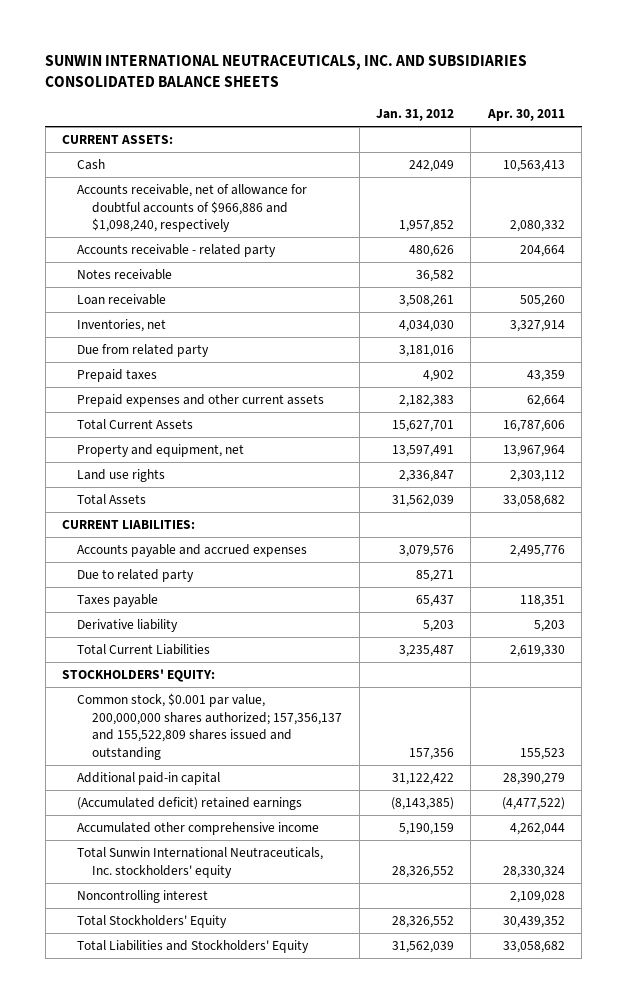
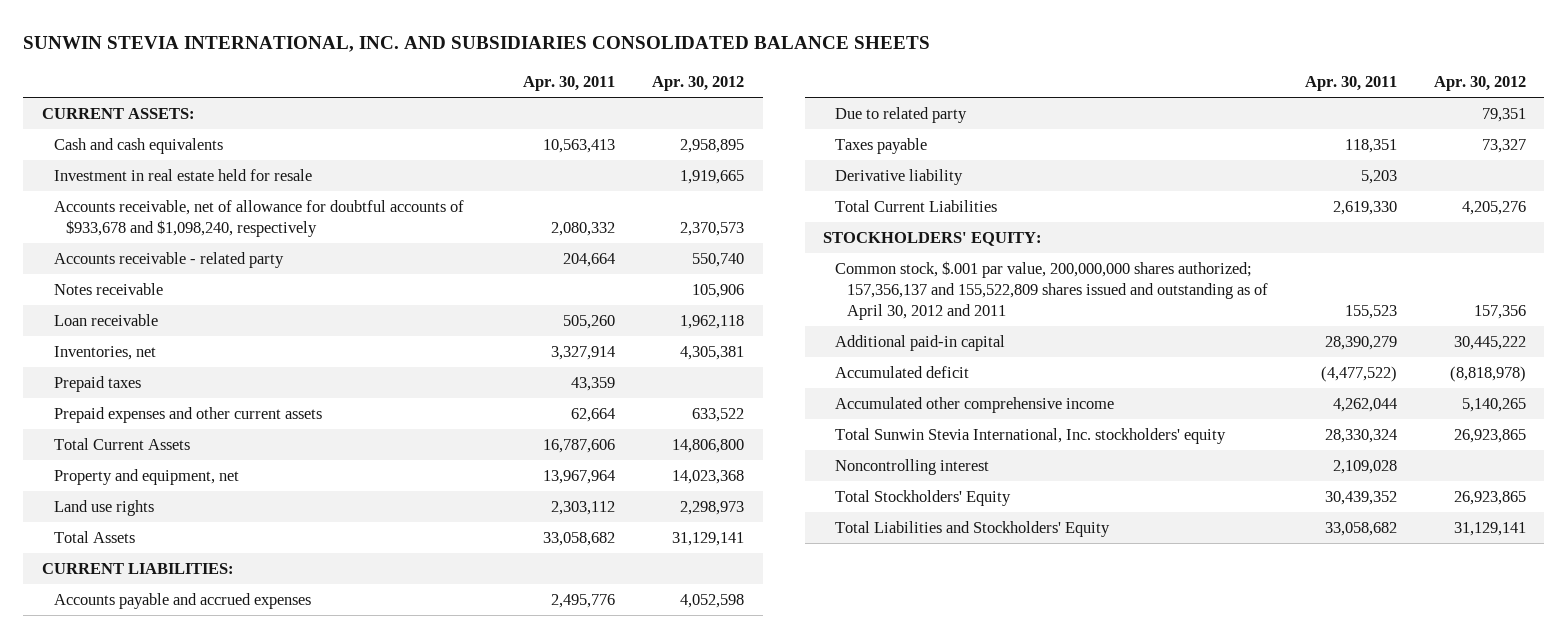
- SUNWIN INTERNATIONAL NEUTRACEUTICALS, INC. AND SUBSIDIARIES CONSOLIDATED BALANCE SHEETS
+ SUNWIN STEVIA INTERNATIONAL, INC. AND SUBSIDIARIES CONSOLIDATED BALANCE SHEETS
- | Jan. 31, 2012 | Apr. 30, 2011
+ | Apr. 30, 2011 | Apr. 30, 2012
- Cash | 242,049 | 10,563,413
- Accounts receivable, net of allowance for doubtful accounts of $966,886 and $1,098,240, respectively | 1,957,852 | 2,080,332
+ Cash and cash equivalents | 10,563,413 | 2,958,895
+ Investment in real estate held for resale | | 1,919,665
+ Accounts receivable, net of allowance for doubtful accounts of $933,678 and $1,098,240, respectively | 2,080,332 | 2,370,573
- Due from related party | 3,181,016 |
- Common stock, $0.001 par value, 200,000,000 shares authorized; 157,356,137 and 155,522,809 shares issued and outstanding | 157,356 | 155,523
+ Common stock, $.001 par value, 200,000,000 shares authorized; 157,356,137 and 155,522,809 shares issued and outstanding as of April 30, 2012 and 2011 | 155,523 | 157,356
- (Accumulated deficit) retained earnings | (8,143,385) | (4,477,522)
+ Accumulated deficit | (4,477,522) | (8,818,978)
- Total Sunwin International Neutraceuticals, Inc. stockholders' equity | 28,326,552 | 28,330,324
+ Total Sunwin Stevia International, Inc. stockholders' equity | 28,330,324 | 26,923,865

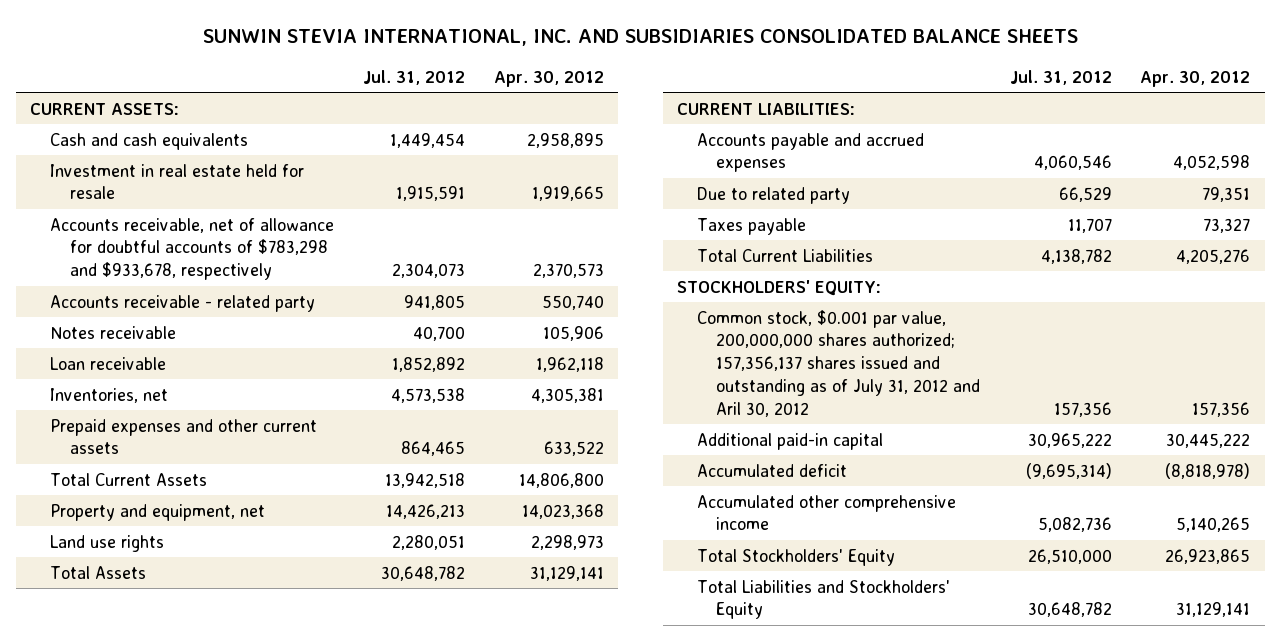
- | Apr. 30, 2011 | Apr. 30, 2012
+ | Jul. 31, 2012 | Apr. 30, 2012
- Accounts receivable, net of allowance for doubtful accounts of $933,678 and $1,098,240, respectively | 2,080,332 | 2,370,573
+ Accounts receivable, net of allowance for doubtful accounts of $783,298 and $933,678, respectively | 2,304,073 | 2,370,573
- Prepaid taxes | 43,359 |
- Derivative liability | 5,203 |
- Common stock, $.001 par value, 200,000,000 shares authorized; 157,356,137 and 155,522,809 shares issued and outstanding as of April 30, 2012 and 2011 | 155,523 | 157,356
+ Common stock, $0.001 par value, 200,000,000 shares authorized; 157,356,137 shares issued and outstanding as of July 31, 2012 and Aril 30, 2012 | 157,356 | 157,356
- Total Sunwin Stevia International, Inc. stockholders' equity | 28,330,324 | 26,923,865
- Noncontrolling interest | 2,109,028 |

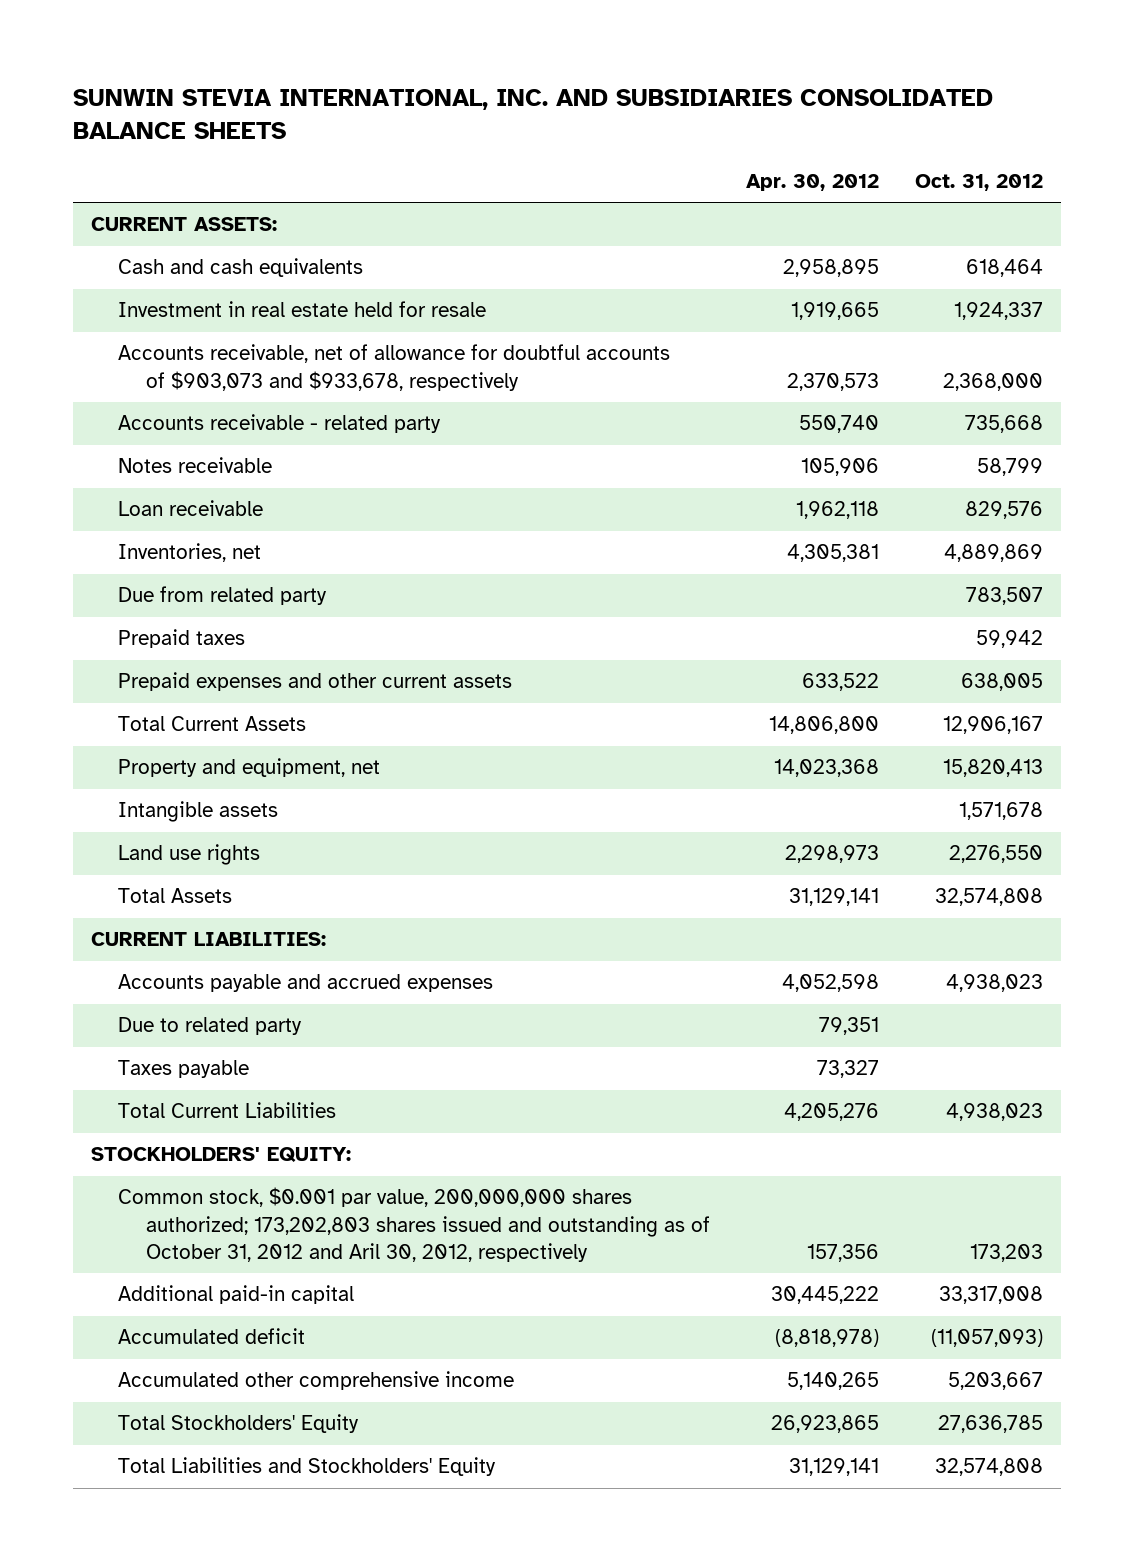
- | Jul. 31, 2012 | Apr. 30, 2012
+ | Apr. 30, 2012 | Oct. 31, 2012
- Accounts receivable, net of allowance for doubtful accounts of $783,298 and $933,678, respectively | 2,304,073 | 2,370,573
+ Accounts receivable, net of allowance for doubtful accounts of $903,073 and $933,678, respectively | 2,370,573 | 2,368,000
+ Due from related party | | 783,507
+ Prepaid taxes | | 59,942
+ Intangible assets | | 1,571,678
- Common stock, $0.001 par value, 200,000,000 shares authorized; 157,356,137 shares issued and outstanding as of July 31, 2012 and Aril 30, 2012 | 157,356 | 157,356
+ Common stock, $0.001 par value, 200,000,000 shares authorized; 173,202,803 shares issued and outstanding as of October 31, 2012 and Aril 30, 2012, respectively | 157,356 | 173,203

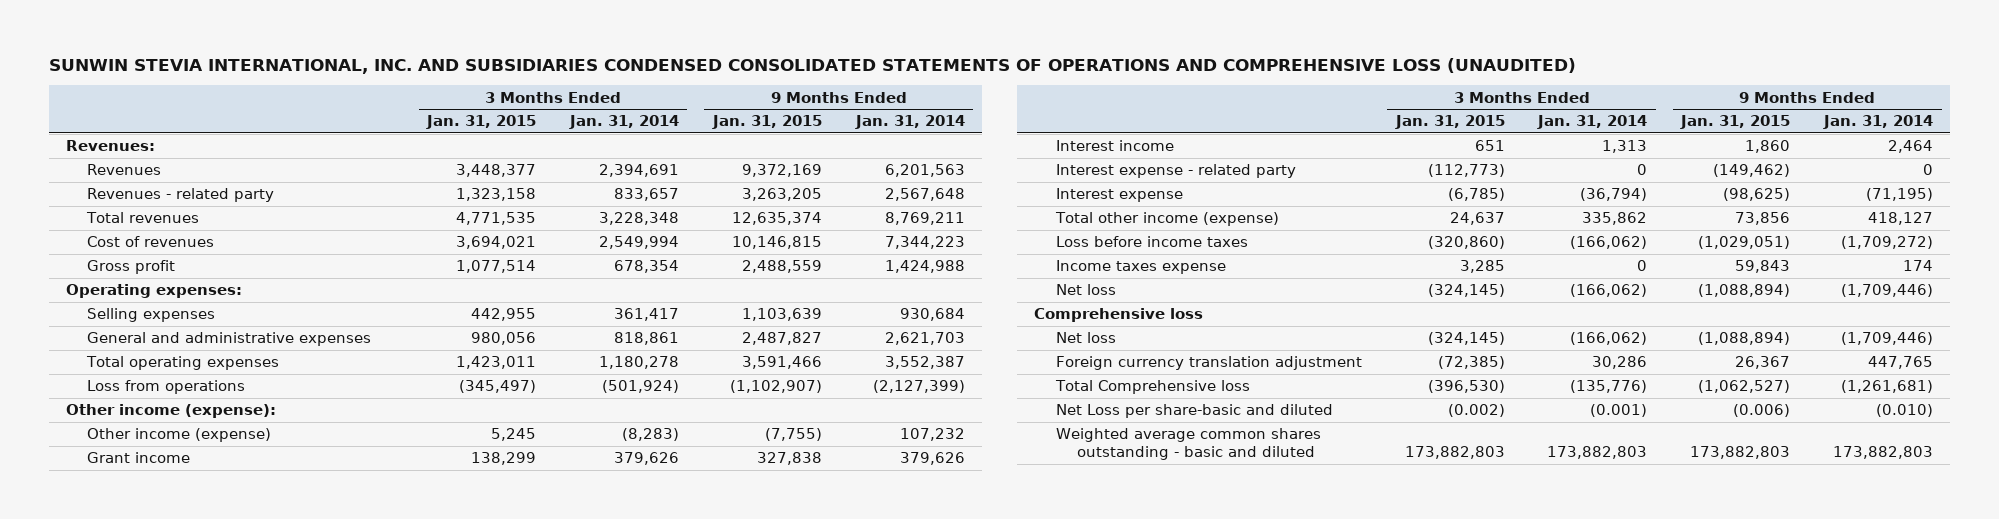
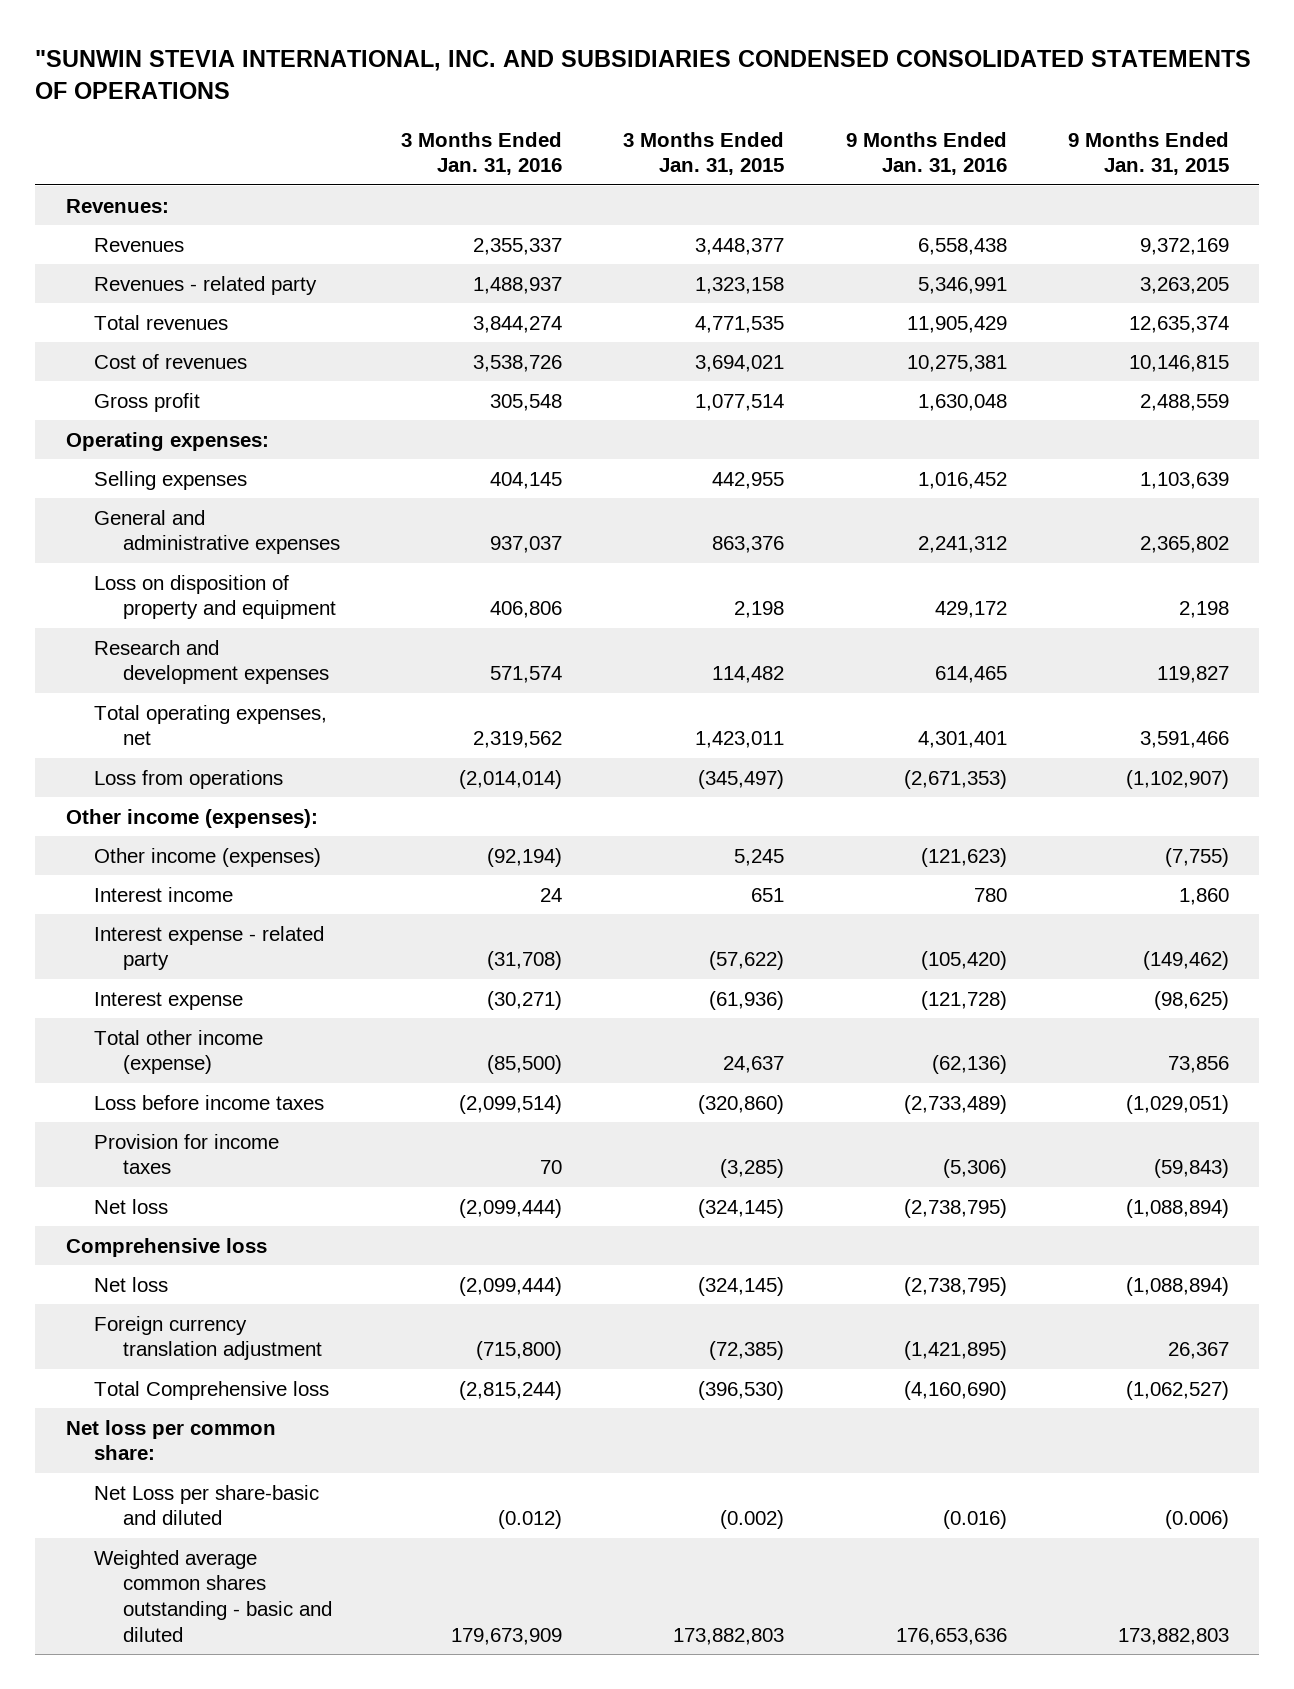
- SUNWIN STEVIA INTERNATIONAL, INC. AND SUBSIDIARIES CONDENSED CONSOLIDATED STATEMENTS OF OPERATIONS AND COMPREHENSIVE LOSS (UNAUDITED)
+ "SUNWIN STEVIA INTERNATIONAL, INC. AND SUBSIDIARIES CONDENSED CONSOLIDATED STATEMENTS OF OPERATIONS
- | 3 Months Ended Jan. 31, 2015 | 3 Months Ended Jan. 31, 2014 | 9 Months Ended Jan. 31, 2015 | 9 Months Ended Jan. 31, 2014
+ | 3 Months Ended Jan. 31, 2016 | 3 Months Ended Jan. 31, 2015 | 9 Months Ended Jan. 31, 2016 | 9 Months Ended Jan. 31, 2015
- General and administrative expenses | 980,056 | 818,861 | 2,487,827 | 2,621,703
- Total operating expenses | 1,423,011 | 1,180,278 | 3,591,466 | 3,552,387
+ General and administrative expenses | 937,037 | 863,376 | 2,241,312 | 2,365,802
+ Loss on disposition of property and equipment | 406,806 | 2,198 | 429,172 | 2,198
+ Research and development expenses | 571,574 | 114,482 | 614,465 | 119,827
+ Total operating expenses, net | 2,319,562 | 1,423,011 | 4,301,401 | 3,591,466
- Other income (expense):
- Other income (expense) | 5,245 | (8,283) | (7,755) | 107,232
- Grant income | 138,299 | 379,626 | 327,838 | 379,626
+ Other income (expenses):
+ Other income (expenses) | (92,194) | 5,245 | (121,623) | (7,755)
- Interest expense - related party | (112,773) | 0 | (149,462) | 0
- Interest expense | (6,785) | (36,794) | (98,625) | (71,195)
+ Interest expense - related party | (31,708) | (57,622) | (105,420) | (149,462)
+ Interest expense | (30,271) | (61,936) | (121,728) | (98,625)
- Income taxes expense | 3,285 | 0 | 59,843 | 174
+ Provision for income taxes | 70 | (3,285) | (5,306) | (59,843)
+ Net loss per common share:

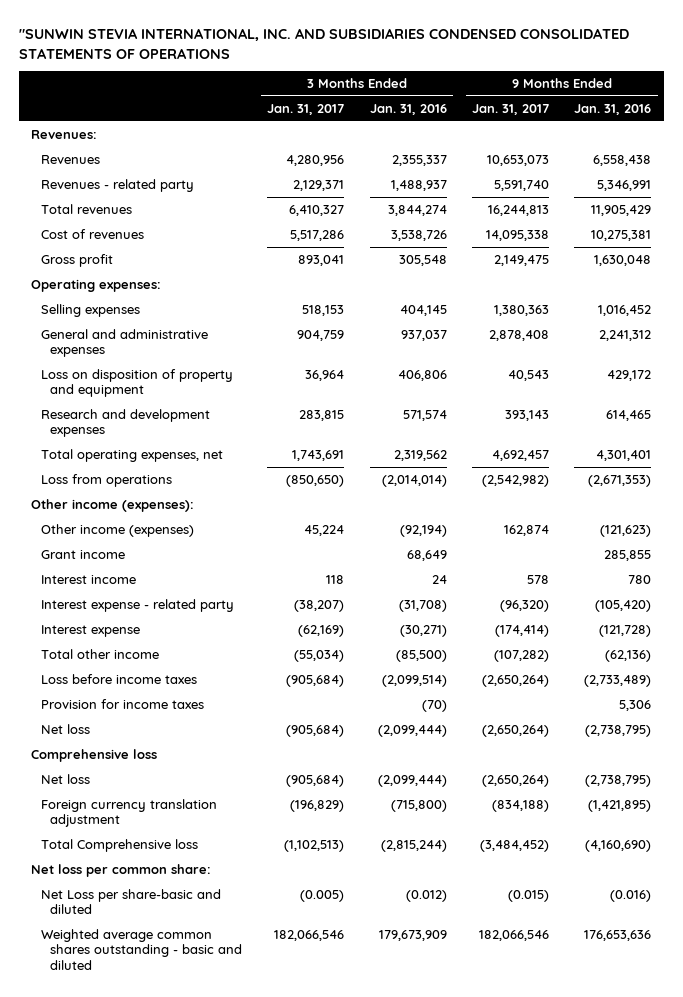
- | 3 Months Ended Jan. 31, 2016 | 3 Months Ended Jan. 31, 2015 | 9 Months Ended Jan. 31, 2016 | 9 Months Ended Jan. 31, 2015
+ | 3 Months Ended Jan. 31, 2017 | 3 Months Ended Jan. 31, 2016 | 9 Months Ended Jan. 31, 2017 | 9 Months Ended Jan. 31, 2016
+ Grant income | | 68,649 | | 285,855
- Total other income (expense) | (85,500) | 24,637 | (62,136) | 73,856
+ Total other income | (55,034) | (85,500) | (107,282) | (62,136)
- Provision for income taxes | 70 | (3,285) | (5,306) | (59,843)
+ Provision for income taxes | | (70) | | 5,306

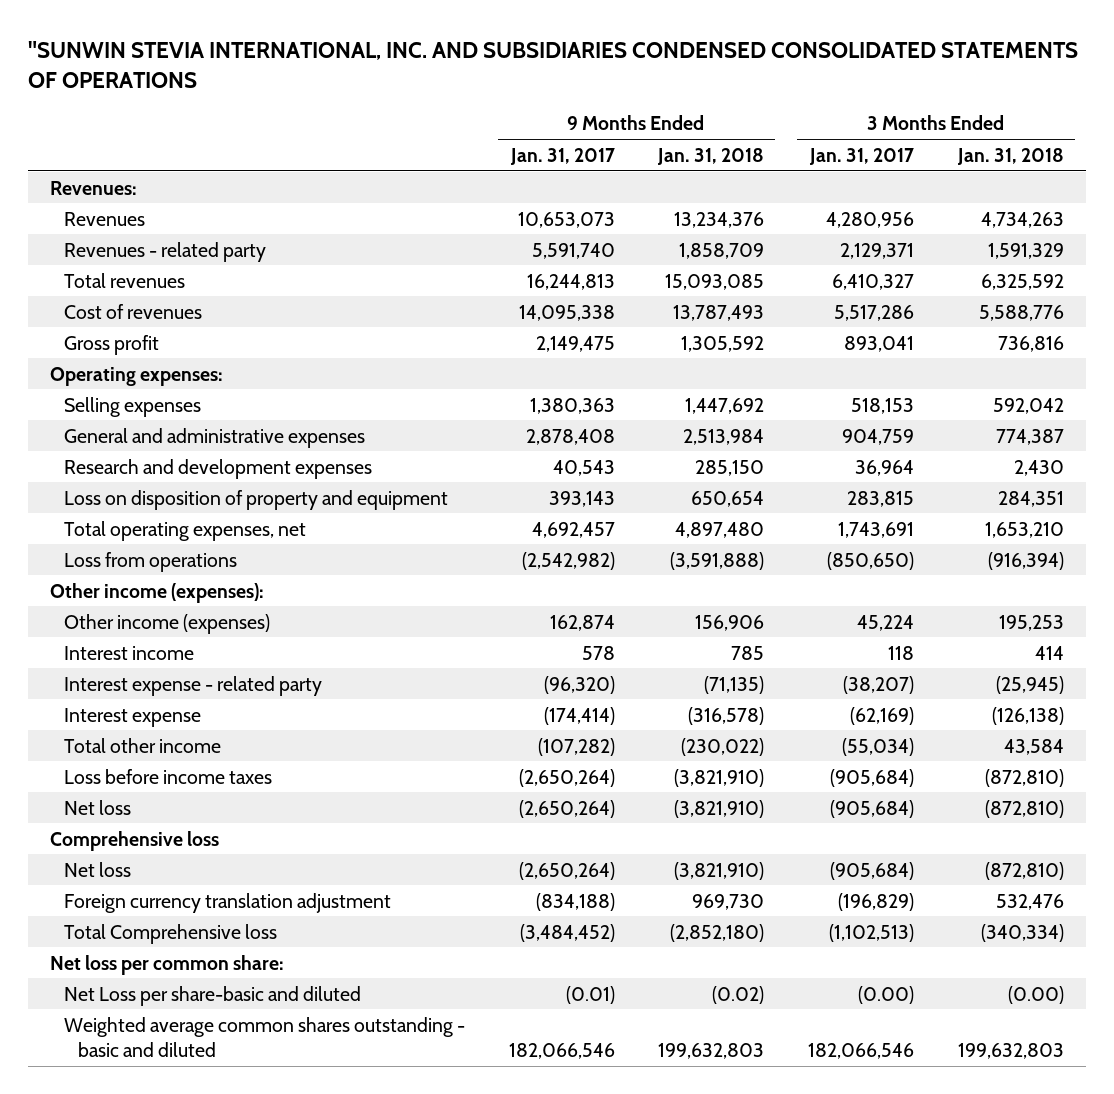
- | 3 Months Ended Jan. 31, 2017 | 3 Months Ended Jan. 31, 2016 | 9 Months Ended Jan. 31, 2017 | 9 Months Ended Jan. 31, 2016
+ | 9 Months Ended Jan. 31, 2017 | 9 Months Ended Jan. 31, 2018 | 3 Months Ended Jan. 31, 2017 | 3 Months Ended Jan. 31, 2018
- Loss on disposition of property and equipment | 36,964 | 406,806 | 40,543 | 429,172
- Research and development expenses | 283,815 | 571,574 | 393,143 | 614,465
+ Research and development expenses | 40,543 | 285,150 | 36,964 | 2,430
+ Loss on disposition of property and equipment | 393,143 | 650,654 | 283,815 | 284,351
- Grant income | | 68,649 | | 285,855
- Provision for income taxes | | (70) | | 5,306
- Net Loss per share-basic and diluted | (0.005) | (0.012) | (0.015) | (0.016)
+ Net Loss per share-basic and diluted | (0.01) | (0.02) | (0.00) | (0.00)

